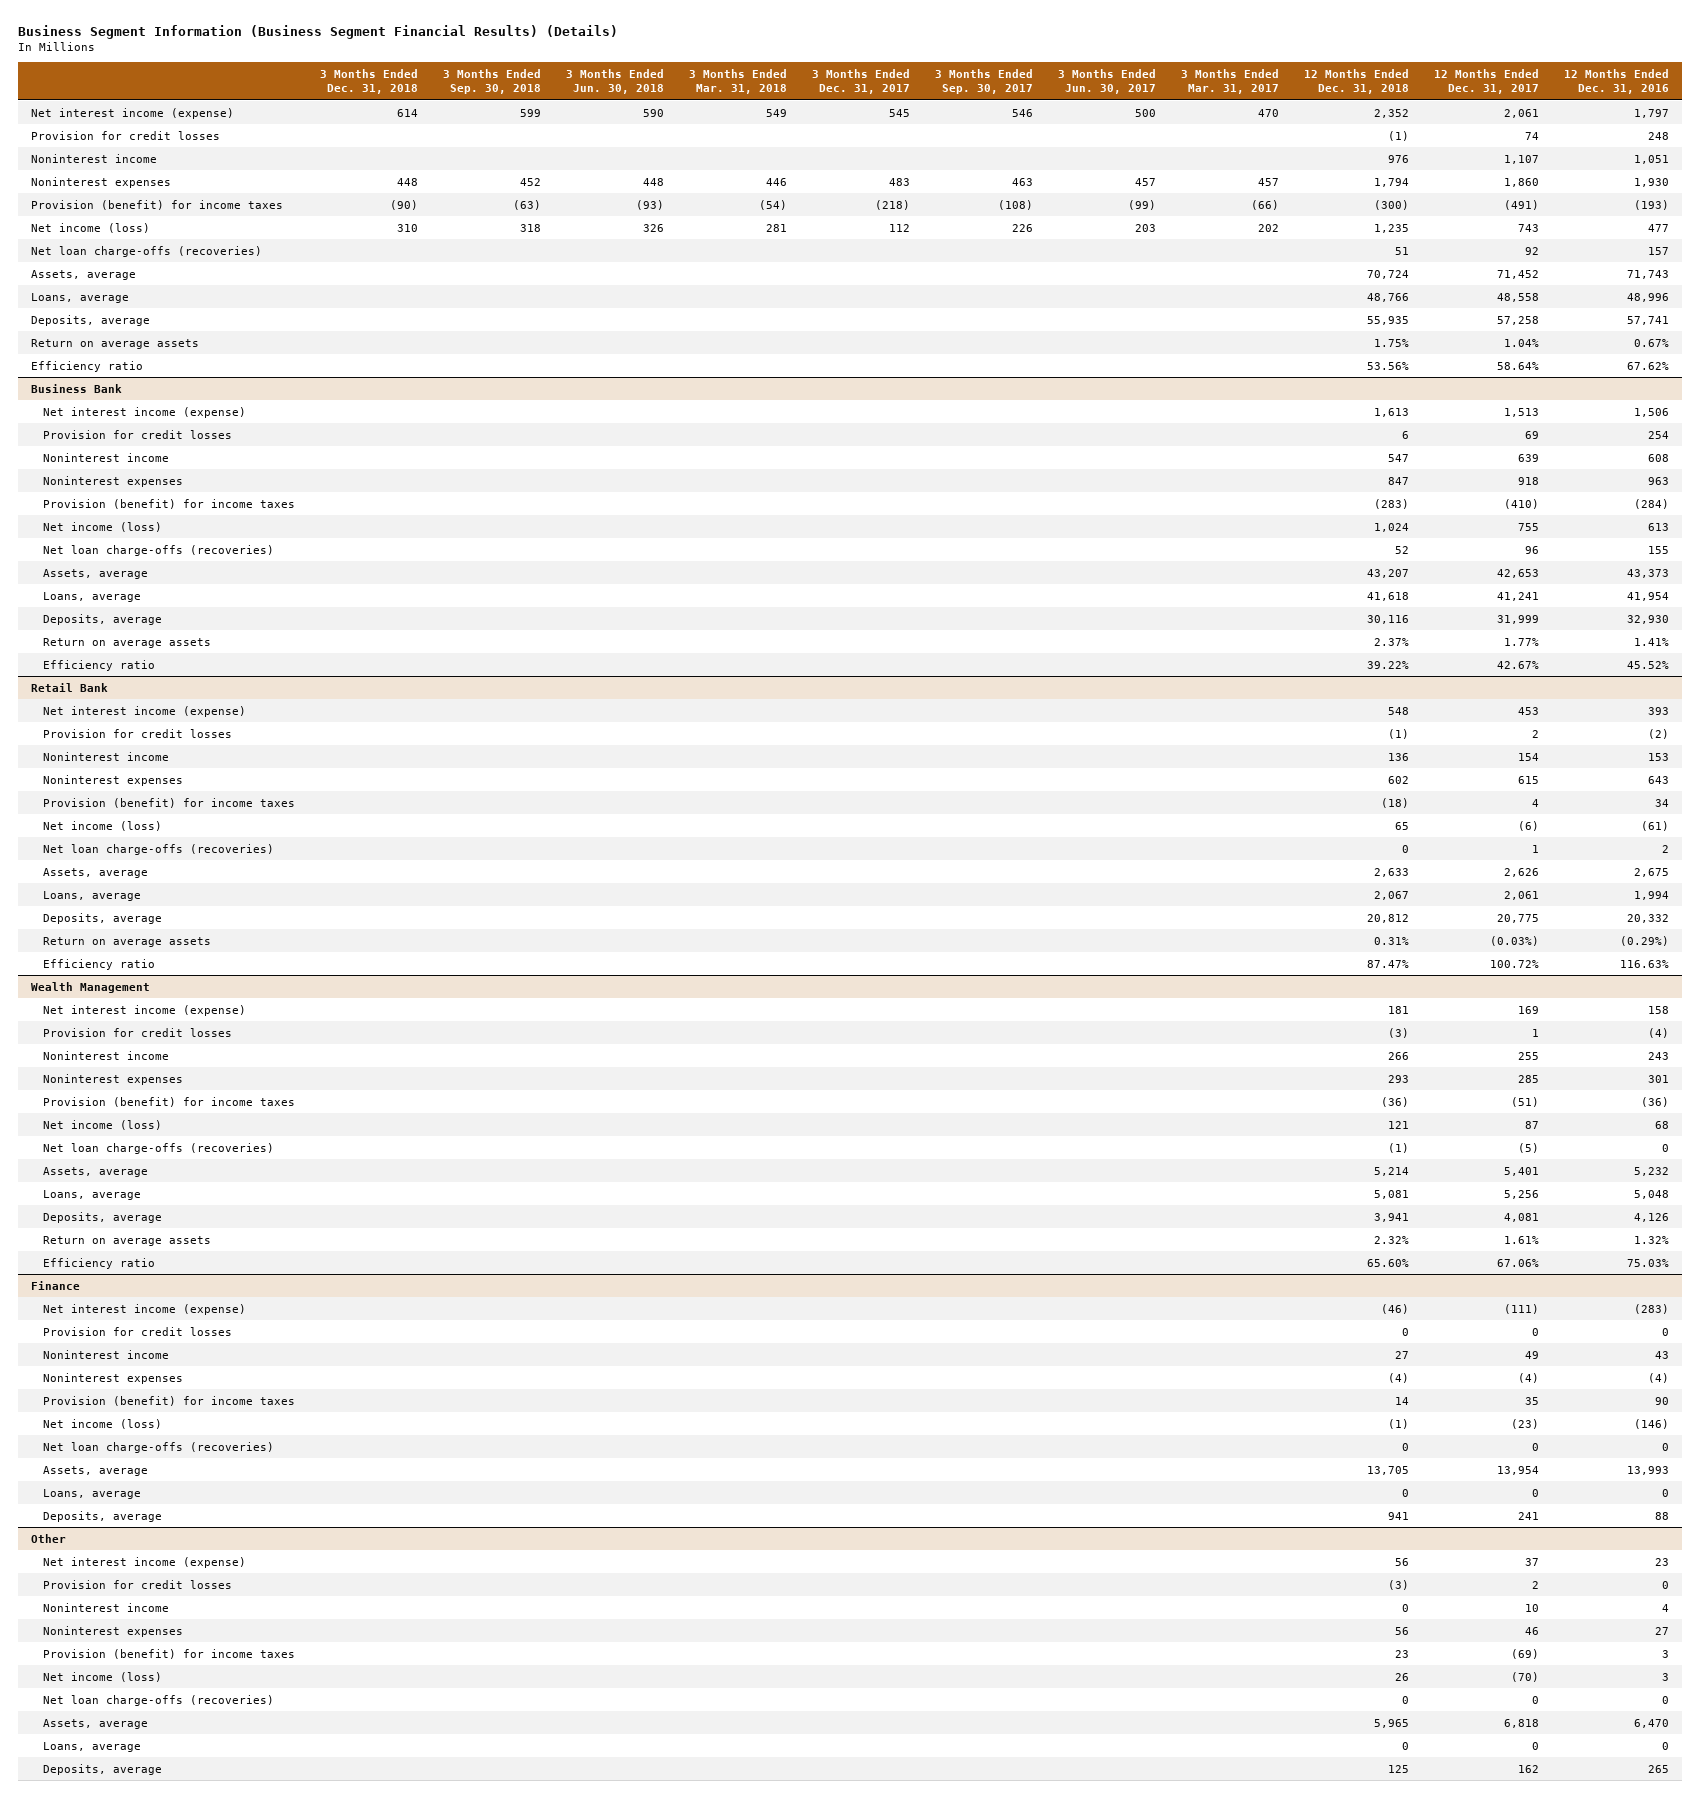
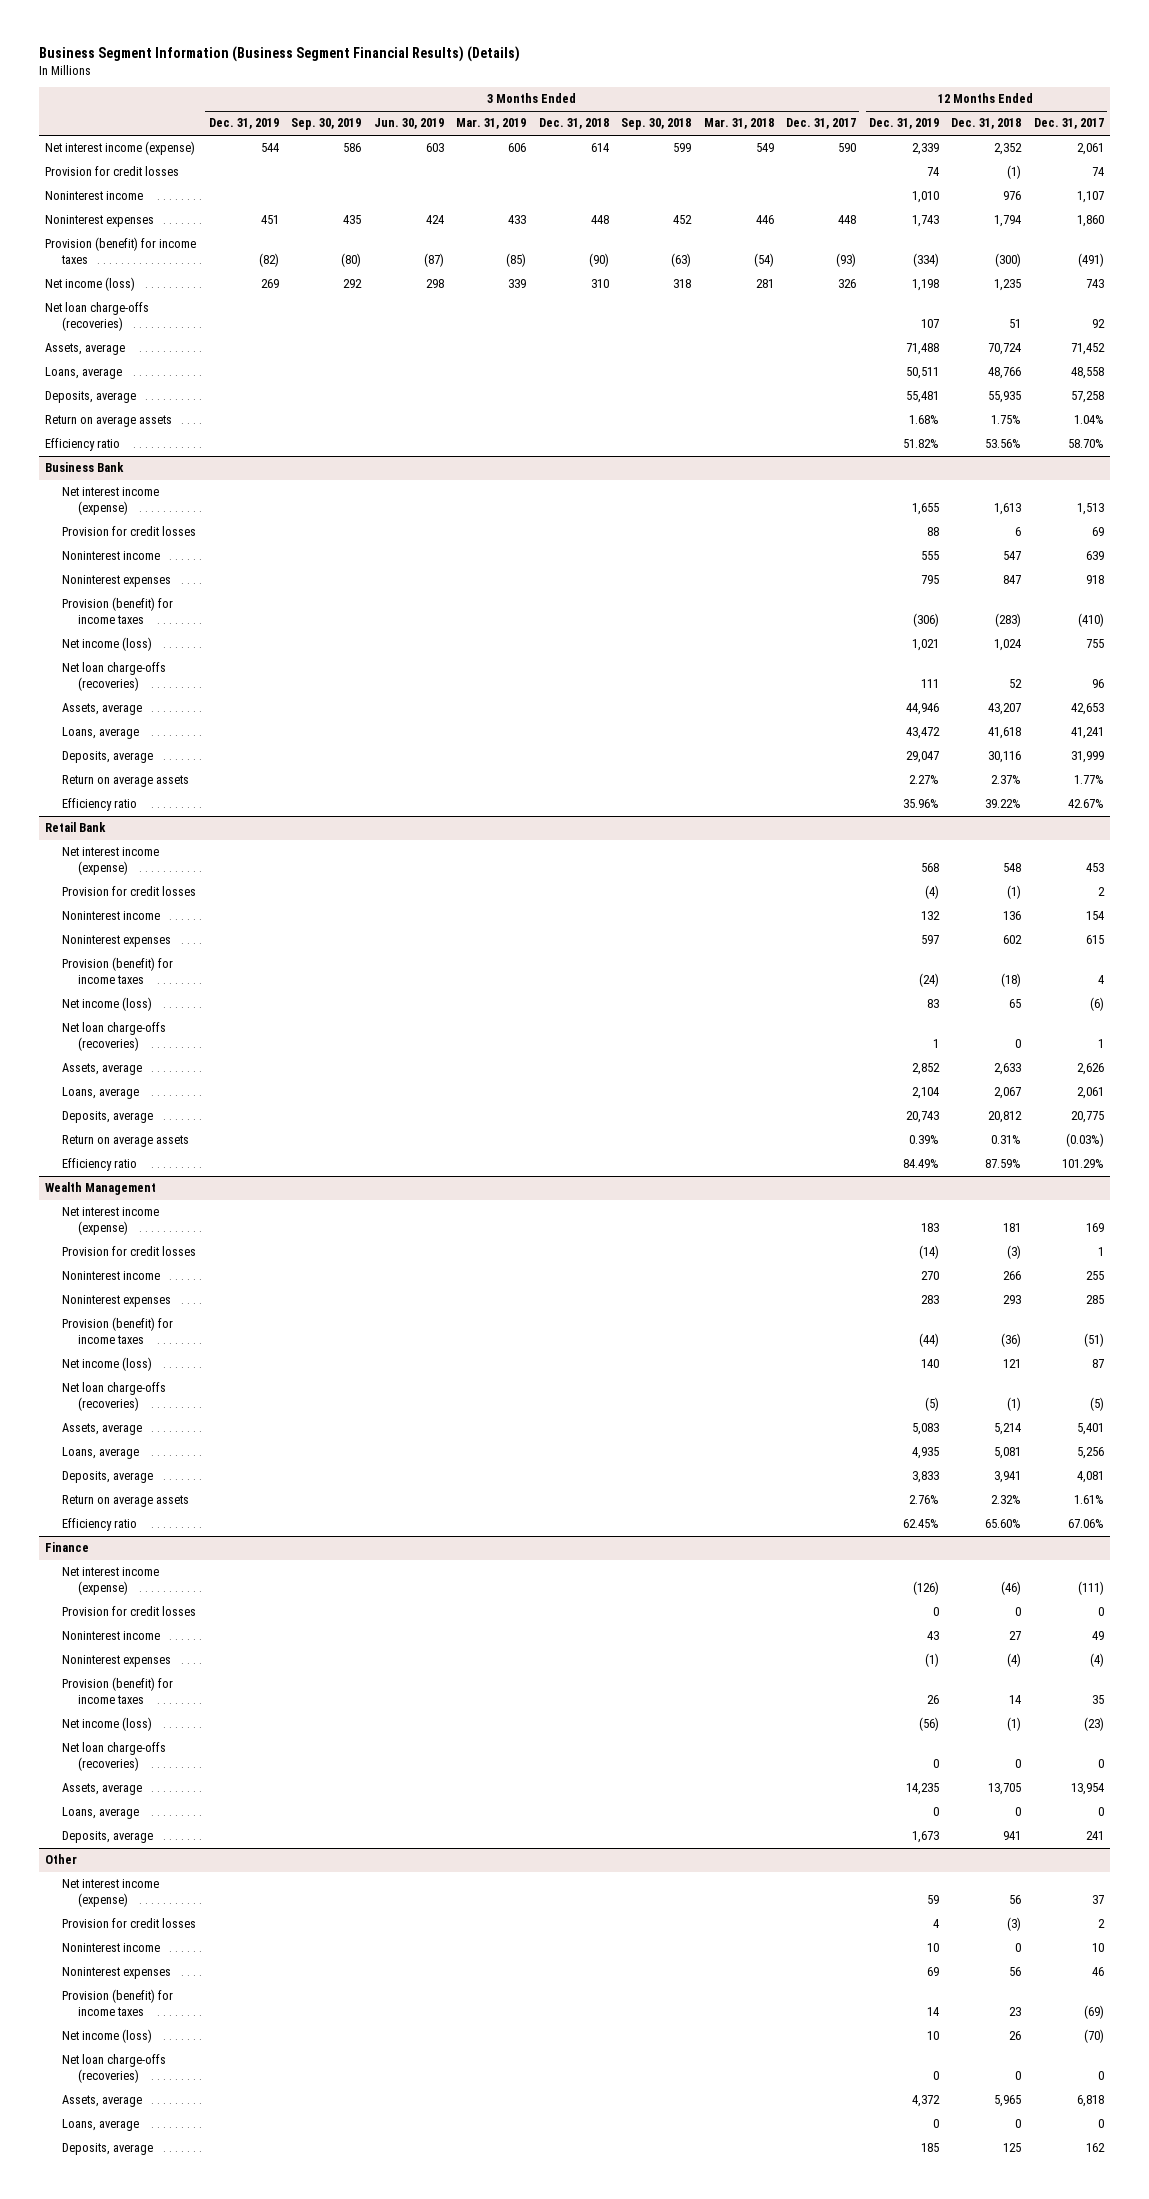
- | 3 Months Ended Dec. 31, 2018 | 3 Months Ended Sep. 30, 2018 | 3 Months Ended Jun. 30, 2018 | 3 Months Ended Mar. 31, 2018 | 3 Months Ended Dec. 31, 2017 | 3 Months Ended Sep. 30, 2017 | 3 Months Ended Jun. 30, 2017 | 3 Months Ended Mar. 31, 2017 | 12 Months Ended Dec. 31, 2018 | 12 Months Ended Dec. 31, 2017 | 12 Months Ended Dec. 31, 2016
+ | 3 Months Ended Dec. 31, 2019 | 3 Months Ended Sep. 30, 2019 | 3 Months Ended Jun. 30, 2019 | 3 Months Ended Mar. 31, 2019 | 3 Months Ended Dec. 31, 2018 | 3 Months Ended Sep. 30, 2018 | 3 Months Ended Mar. 31, 2018 | 3 Months Ended Dec. 31, 2017 | 12 Months Ended Dec. 31, 2019 | 12 Months Ended Dec. 31, 2018 | 12 Months Ended Dec. 31, 2017
- Net interest income (expense) | 614 | 599 | 590 | 549 | 545 | 546 | 500 | 470 | 2,352 | 2,061 | 1,797
+ Net interest income (expense) | 544 | 586 | 603 | 606 | 614 | 599 | 549 | 590 | 2,339 | 2,352 | 2,061
- Noninterest expenses | 448 | 452 | 448 | 446 | 483 | 463 | 457 | 457 | 1,794 | 1,860 | 1,930
- Provision (benefit) for income taxes | (90) | (63) | (93) | (54) | (218) | (108) | (99) | (66) | (300) | (491) | (193)
- Net income (loss) | 310 | 318 | 326 | 281 | 112 | 226 | 203 | 202 | 1,235 | 743 | 477
+ Noninterest expenses | 451 | 435 | 424 | 433 | 448 | 452 | 446 | 448 | 1,743 | 1,794 | 1,860
+ Provision (benefit) for income taxes | (82) | (80) | (87) | (85) | (90) | (63) | (54) | (93) | (334) | (300) | (491)
+ Net income (loss) | 269 | 292 | 298 | 339 | 310 | 318 | 281 | 326 | 1,198 | 1,235 | 743
- Efficiency ratio | | | | | | | | | 53.56% | 58.64% | 67.62%
+ Efficiency ratio | | | | | | | | | 51.82% | 53.56% | 58.70%
@ Retail Bank
- Efficiency ratio | | | | | | | | | 87.47% | 100.72% | 116.63%
+ Efficiency ratio | | | | | | | | | 84.49% | 87.59% | 101.29%

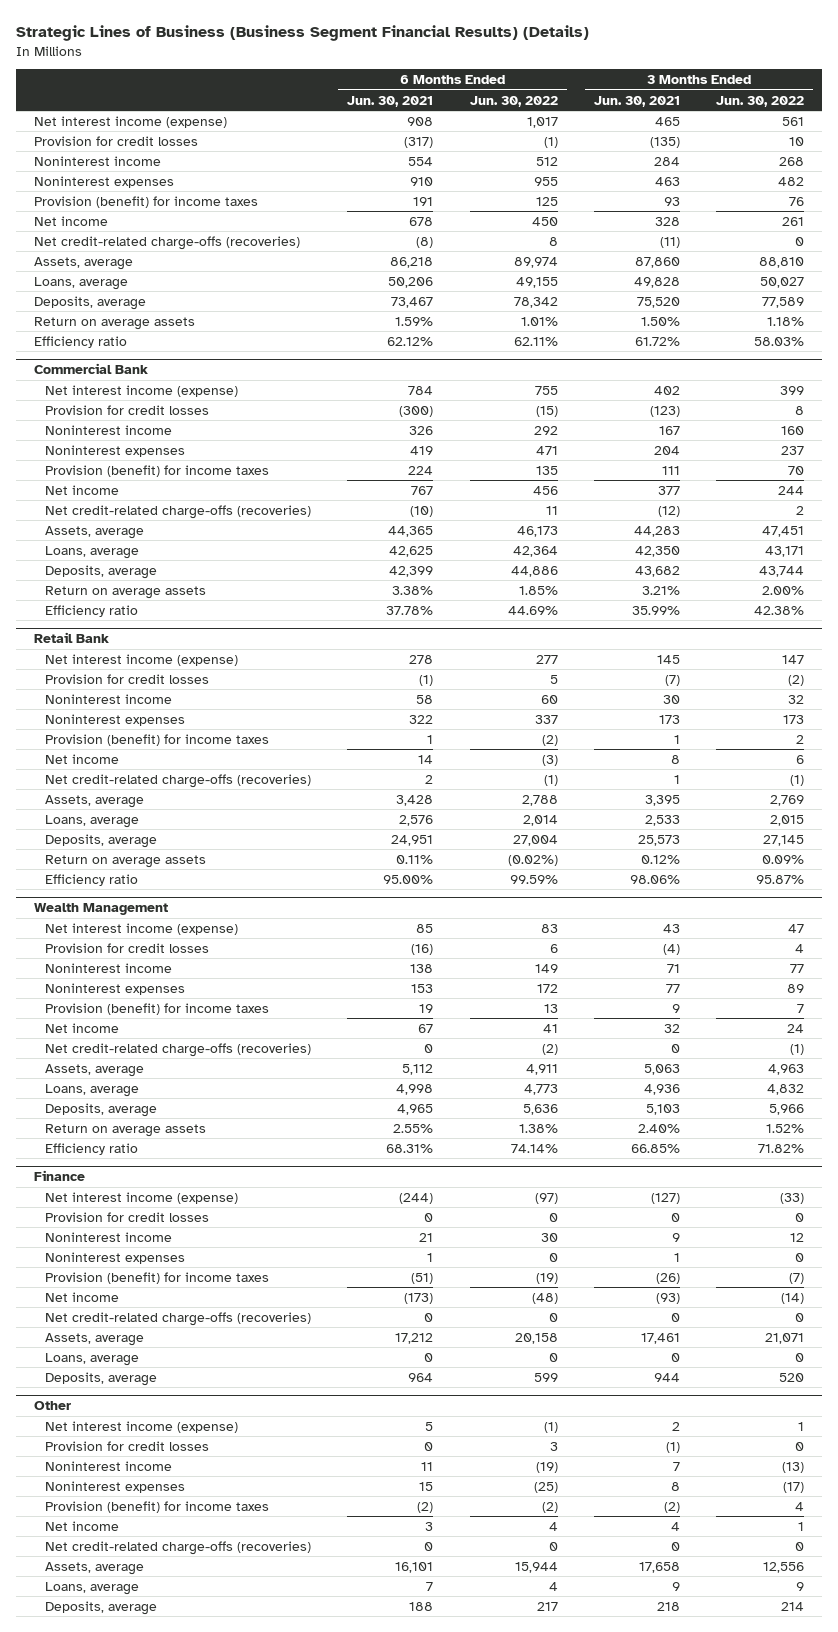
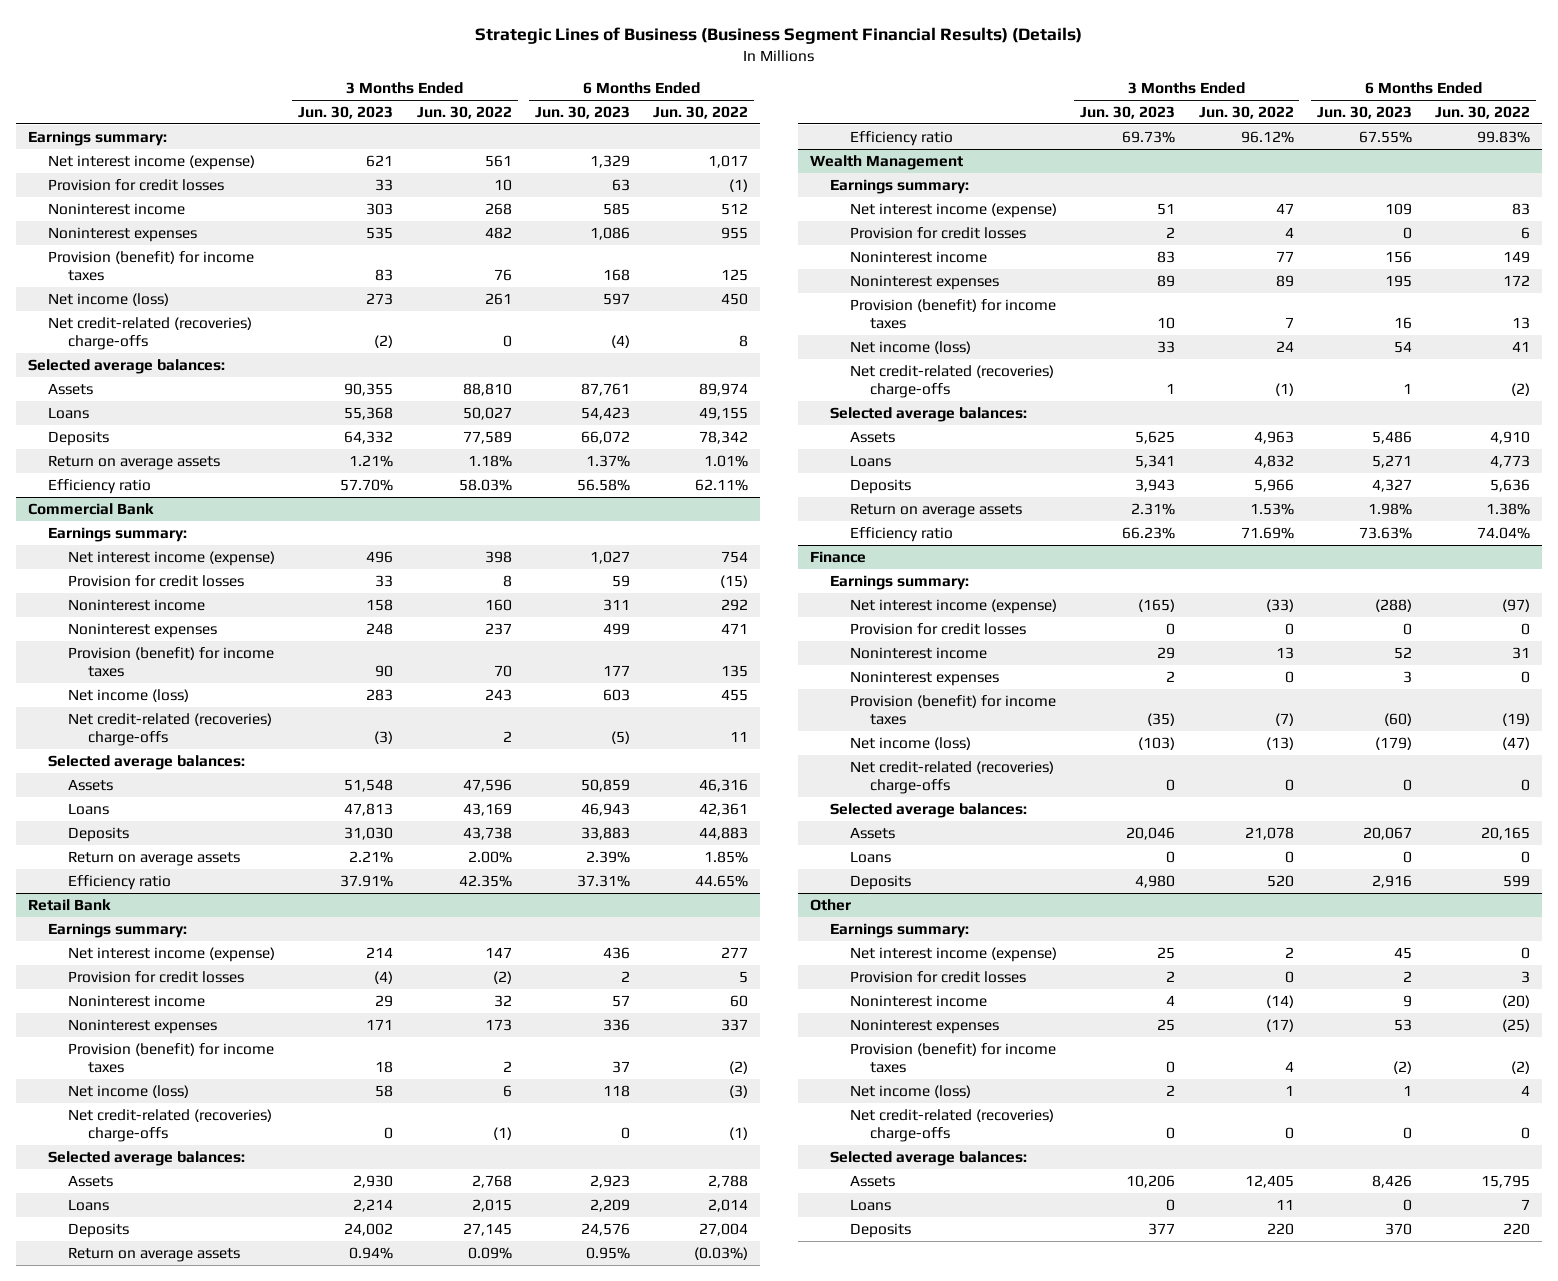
- | 6 Months Ended Jun. 30, 2021 | 6 Months Ended Jun. 30, 2022 | 3 Months Ended Jun. 30, 2021 | 3 Months Ended Jun. 30, 2022
+ | 3 Months Ended Jun. 30, 2023 | 3 Months Ended Jun. 30, 2022 | 6 Months Ended Jun. 30, 2023 | 6 Months Ended Jun. 30, 2022
+ Earnings summary:
- Net income | 678 | 450 | 328 | 261
- Net credit-related charge-offs (recoveries) | (8) | 8 | (11) | 0
- Assets, average | 86,218 | 89,974 | 87,860 | 88,810
- Loans, average | 50,206 | 49,155 | 49,828 | 50,027
- Deposits, average | 73,467 | 78,342 | 75,520 | 77,589
+ Net income (loss) | 273 | 261 | 597 | 450
+ Net credit-related (recoveries) charge-offs | (2) | 0 | (4) | 8
+ Selected average balances:
+ Assets | 90,355 | 88,810 | 87,761 | 89,974
+ Loans | 55,368 | 50,027 | 54,423 | 49,155
+ Deposits | 64,332 | 77,589 | 66,072 | 78,342
@ Commercial Bank
- Net interest income (expense) | 784 | 755 | 402 | 399
+ Earnings summary:
+ Net interest income (expense) | 496 | 398 | 1,027 | 754
- Net income | 767 | 456 | 377 | 244
- Net credit-related charge-offs (recoveries) | (10) | 11 | (12) | 2
- Assets, average | 44,365 | 46,173 | 44,283 | 47,451
- Loans, average | 42,625 | 42,364 | 42,350 | 43,171
- Deposits, average | 42,399 | 44,886 | 43,682 | 43,744
+ Net income (loss) | 283 | 243 | 603 | 455
+ Net credit-related (recoveries) charge-offs | (3) | 2 | (5) | 11
+ Selected average balances:
+ Assets | 51,548 | 47,596 | 50,859 | 46,316
+ Loans | 47,813 | 43,169 | 46,943 | 42,361
+ Deposits | 31,030 | 43,738 | 33,883 | 44,883
- Efficiency ratio | 37.78% | 44.69% | 35.99% | 42.38%
+ Efficiency ratio | 37.91% | 42.35% | 37.31% | 44.65%
@ Retail Bank
+ Earnings summary:
- Net income | 14 | (3) | 8 | 6
- Net credit-related charge-offs (recoveries) | 2 | (1) | 1 | (1)
- Assets, average | 3,428 | 2,788 | 3,395 | 2,769
- Loans, average | 2,576 | 2,014 | 2,533 | 2,015
- Deposits, average | 24,951 | 27,004 | 25,573 | 27,145
- Return on average assets | 0.11% | (0.02%) | 0.12% | 0.09%
- Efficiency ratio | 95.00% | 99.59% | 98.06% | 95.87%
+ Net income (loss) | 58 | 6 | 118 | (3)
+ Net credit-related (recoveries) charge-offs | 0 | (1) | 0 | (1)
+ Selected average balances:
+ Assets | 2,930 | 2,768 | 2,923 | 2,788
+ Loans | 2,214 | 2,015 | 2,209 | 2,014
+ Deposits | 24,002 | 27,145 | 24,576 | 27,004
+ Return on average assets | 0.94% | 0.09% | 0.95% | (0.03%)
+ Efficiency ratio | 69.73% | 96.12% | 67.55% | 99.83%
@ Wealth Management
+ Earnings summary:
- Net income | 67 | 41 | 32 | 24
- Net credit-related charge-offs (recoveries) | 0 | (2) | 0 | (1)
- Assets, average | 5,112 | 4,911 | 5,063 | 4,963
- Loans, average | 4,998 | 4,773 | 4,936 | 4,832
- Deposits, average | 4,965 | 5,636 | 5,103 | 5,966
- Return on average assets | 2.55% | 1.38% | 2.40% | 1.52%
- Efficiency ratio | 68.31% | 74.14% | 66.85% | 71.82%
+ Net income (loss) | 33 | 24 | 54 | 41
+ Net credit-related (recoveries) charge-offs | 1 | (1) | 1 | (2)
+ Selected average balances:
+ Assets | 5,625 | 4,963 | 5,486 | 4,910
+ Loans | 5,341 | 4,832 | 5,271 | 4,773
+ Deposits | 3,943 | 5,966 | 4,327 | 5,636
+ Return on average assets | 2.31% | 1.53% | 1.98% | 1.38%
+ Efficiency ratio | 66.23% | 71.69% | 73.63% | 74.04%
@ Finance
+ Earnings summary:
- Noninterest income | 21 | 30 | 9 | 12
+ Noninterest income | 29 | 13 | 52 | 31
- Net income | (173) | (48) | (93) | (14)
- Net credit-related charge-offs (recoveries) | 0 | 0 | 0 | 0
- Assets, average | 17,212 | 20,158 | 17,461 | 21,071
- Loans, average | 0 | 0 | 0 | 0
- Deposits, average | 964 | 599 | 944 | 520
+ Net income (loss) | (103) | (13) | (179) | (47)
+ Net credit-related (recoveries) charge-offs | 0 | 0 | 0 | 0
+ Selected average balances:
+ Assets | 20,046 | 21,078 | 20,067 | 20,165
+ Loans | 0 | 0 | 0 | 0
+ Deposits | 4,980 | 520 | 2,916 | 599
@ Other
- Net interest income (expense) | 5 | (1) | 2 | 1
+ Earnings summary:
+ Net interest income (expense) | 25 | 2 | 45 | 0
- Noninterest income | 11 | (19) | 7 | (13)
+ Noninterest income | 4 | (14) | 9 | (20)
- Net income | 3 | 4 | 4 | 1
- Net credit-related charge-offs (recoveries) | 0 | 0 | 0 | 0
- Assets, average | 16,101 | 15,944 | 17,658 | 12,556
- Loans, average | 7 | 4 | 9 | 9
- Deposits, average | 188 | 217 | 218 | 214
+ Net income (loss) | 2 | 1 | 1 | 4
+ Net credit-related (recoveries) charge-offs | 0 | 0 | 0 | 0
+ Selected average balances:
+ Assets | 10,206 | 12,405 | 8,426 | 15,795
+ Loans | 0 | 11 | 0 | 7
+ Deposits | 377 | 220 | 370 | 220

